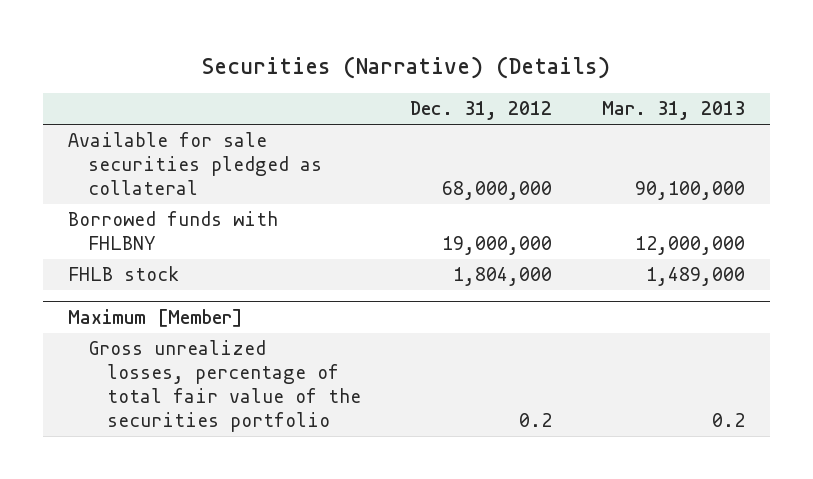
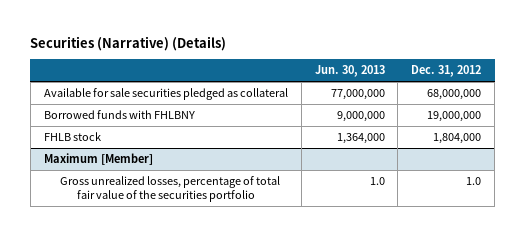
- | Dec. 31, 2012 | Mar. 31, 2013
+ | Jun. 30, 2013 | Dec. 31, 2012
@ Maximum [Member]
- Gross unrealized losses, percentage of total fair value of the securities portfolio | 0.2 | 0.2
+ Gross unrealized losses, percentage of total fair value of the securities portfolio | 1.0 | 1.0

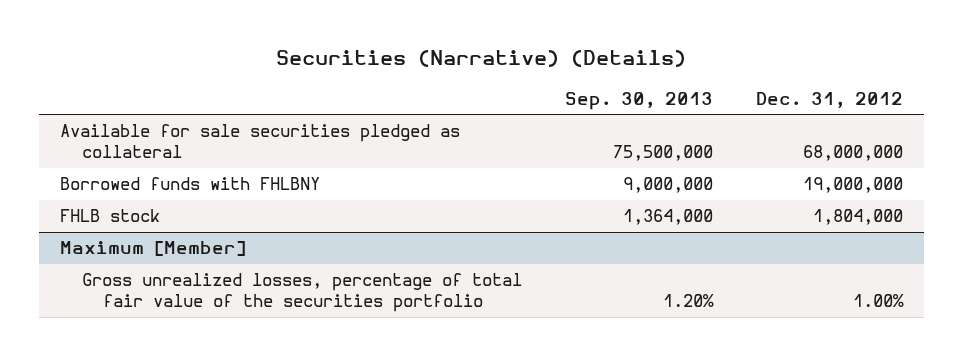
- | Jun. 30, 2013 | Dec. 31, 2012
+ | Sep. 30, 2013 | Dec. 31, 2012
@ Maximum [Member]
- Gross unrealized losses, percentage of total fair value of the securities portfolio | 1.0 | 1.0
+ Gross unrealized losses, percentage of total fair value of the securities portfolio | 1.20% | 1.00%

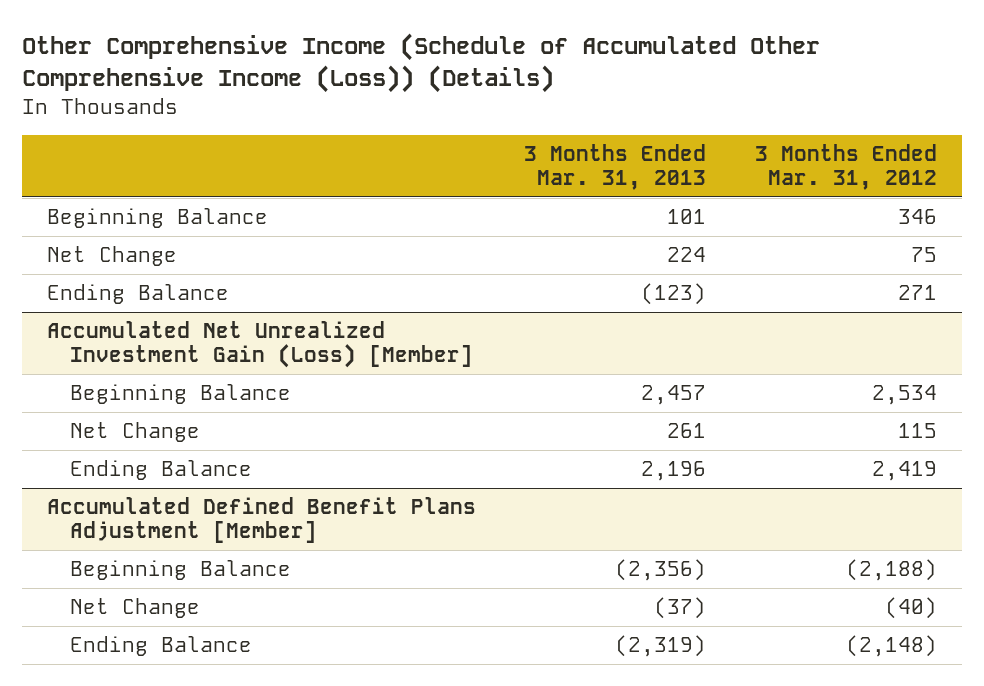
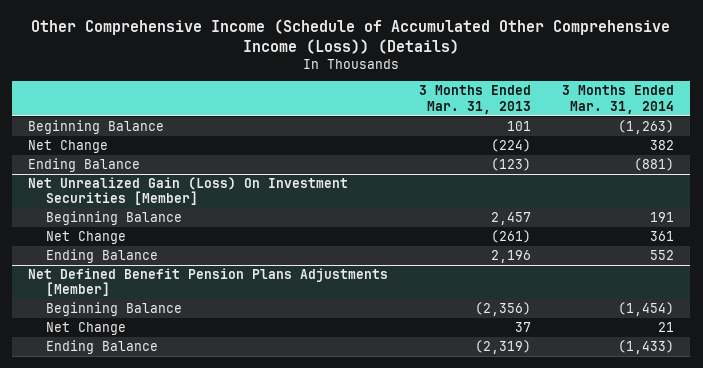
- | 3 Months Ended Mar. 31, 2013 | 3 Months Ended Mar. 31, 2012
+ | 3 Months Ended Mar. 31, 2013 | 3 Months Ended Mar. 31, 2014
- Net Change | 224 | 75
+ Net Change | (224) | 382
- Accumulated Net Unrealized Investment Gain (Loss) [Member]
+ Net Unrealized Gain (Loss) On Investment Securities [Member]
- Net Change | 261 | 115
+ Net Change | (261) | 361
- Accumulated Defined Benefit Plans Adjustment [Member]
+ Net Defined Benefit Pension Plans Adjustments [Member]
- Net Change | (37) | (40)
+ Net Change | 37 | 21

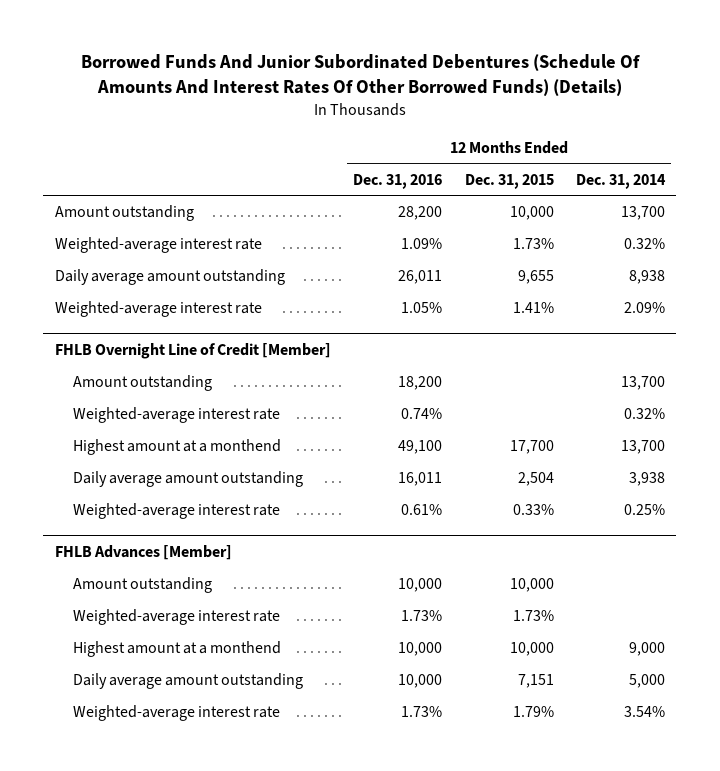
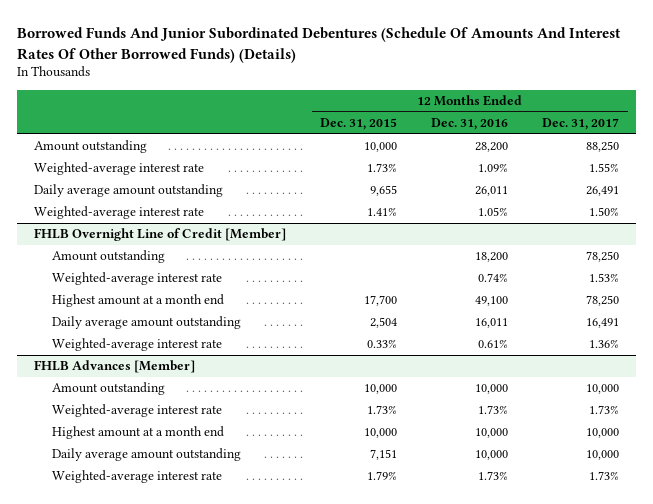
- | 12 Months Ended Dec. 31, 2016 | 12 Months Ended Dec. 31, 2015 | 12 Months Ended Dec. 31, 2014
+ | 12 Months Ended Dec. 31, 2015 | 12 Months Ended Dec. 31, 2016 | 12 Months Ended Dec. 31, 2017
@ FHLB Overnight Line of Credit [Member]
- Highest amount at a monthend | 49,100 | 17,700 | 13,700
+ Highest amount at a month end | 17,700 | 49,100 | 78,250
@ FHLB Advances [Member]
- Highest amount at a monthend | 10,000 | 10,000 | 9,000
+ Highest amount at a month end | 10,000 | 10,000 | 10,000

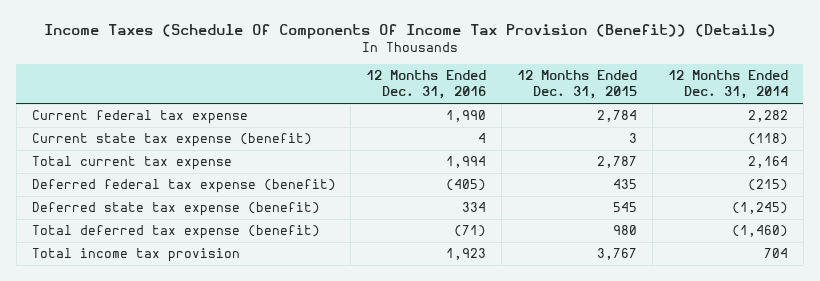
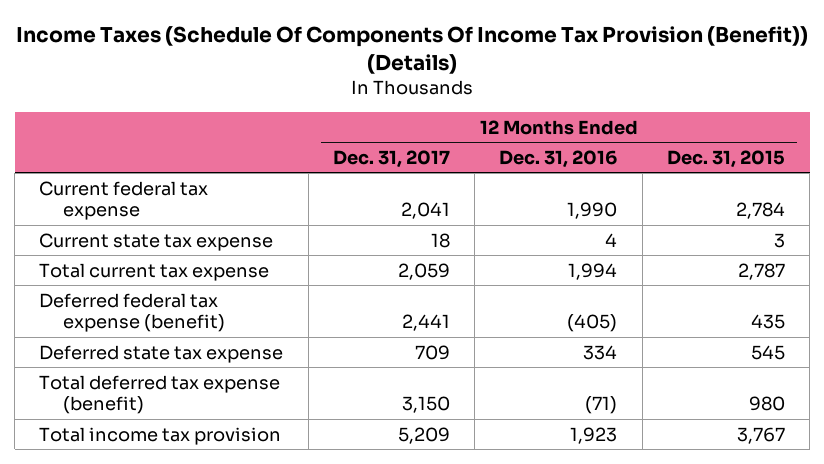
- | 12 Months Ended Dec. 31, 2016 | 12 Months Ended Dec. 31, 2015 | 12 Months Ended Dec. 31, 2014
+ | 12 Months Ended Dec. 31, 2017 | 12 Months Ended Dec. 31, 2016 | 12 Months Ended Dec. 31, 2015
- Current state tax expense (benefit) | 4 | 3 | (118)
+ Current state tax expense | 18 | 4 | 3
- Deferred state tax expense (benefit) | 334 | 545 | (1,245)
+ Deferred state tax expense | 709 | 334 | 545

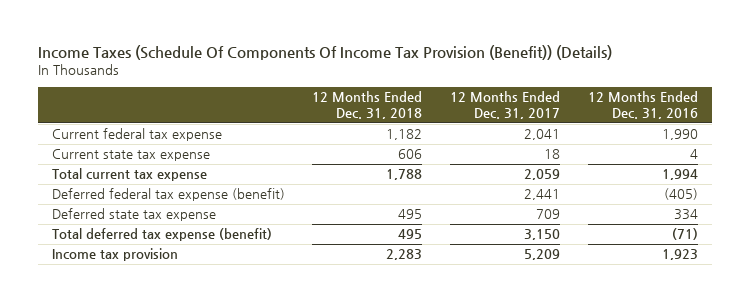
- | 12 Months Ended Dec. 31, 2017 | 12 Months Ended Dec. 31, 2016 | 12 Months Ended Dec. 31, 2015
+ | 12 Months Ended Dec. 31, 2018 | 12 Months Ended Dec. 31, 2017 | 12 Months Ended Dec. 31, 2016
- Total income tax provision | 5,209 | 1,923 | 3,767
+ Income tax provision | 2,283 | 5,209 | 1,923

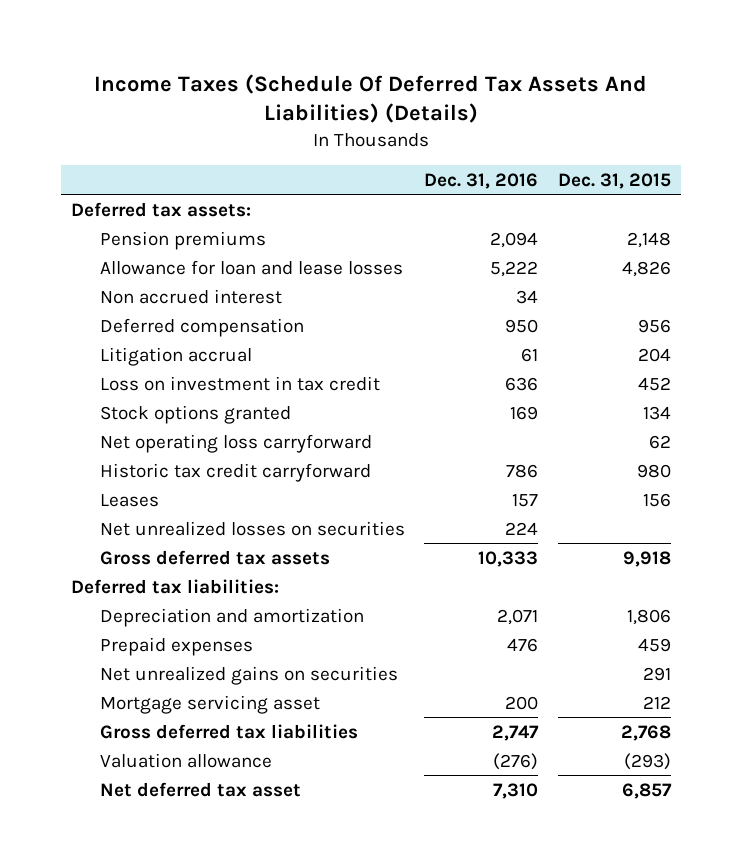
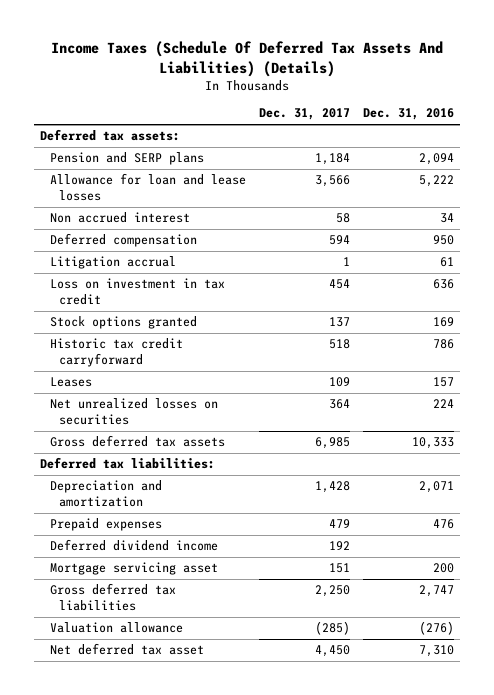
- | Dec. 31, 2016 | Dec. 31, 2015
+ | Dec. 31, 2017 | Dec. 31, 2016
- Pension premiums | 2,094 | 2,148
+ Pension and SERP plans | 1,184 | 2,094
- Net operating loss carryforward | | 62
- Net unrealized gains on securities | | 291
+ Deferred dividend income | 192 |

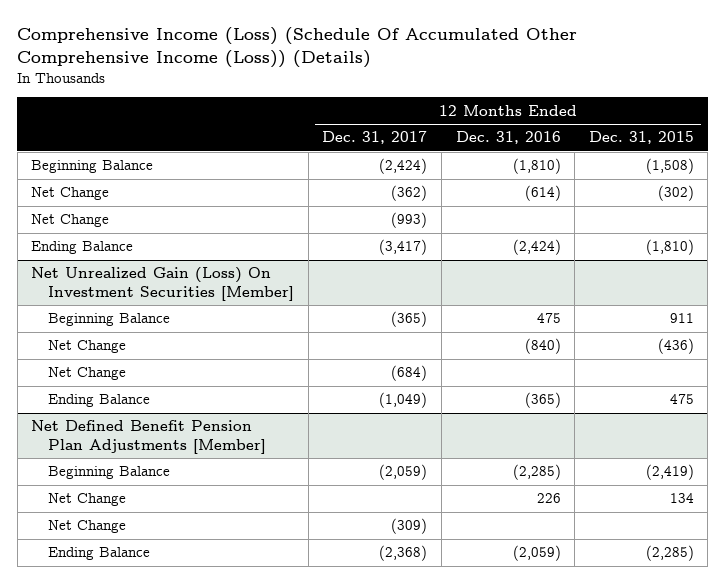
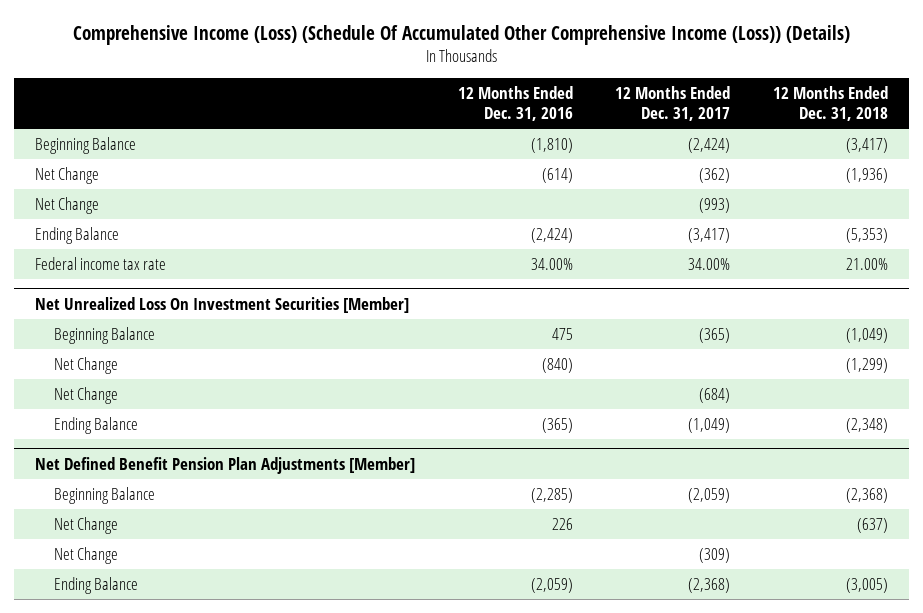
- | 12 Months Ended Dec. 31, 2017 | 12 Months Ended Dec. 31, 2016 | 12 Months Ended Dec. 31, 2015
+ | 12 Months Ended Dec. 31, 2016 | 12 Months Ended Dec. 31, 2017 | 12 Months Ended Dec. 31, 2018
- Net Unrealized Gain (Loss) On Investment Securities [Member]
+ Federal income tax rate | 34.00% | 34.00% | 21.00%
+ Net Unrealized Loss On Investment Securities [Member]

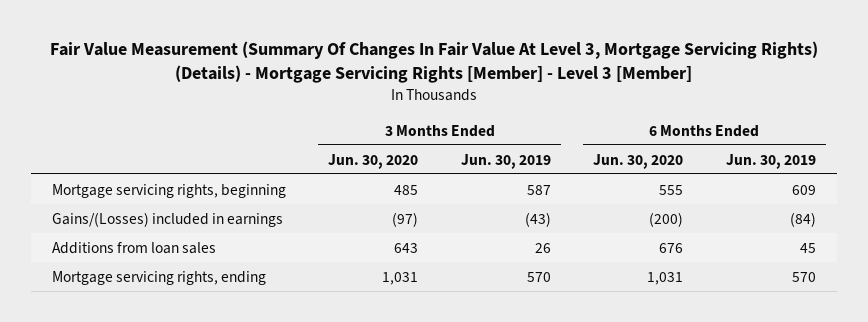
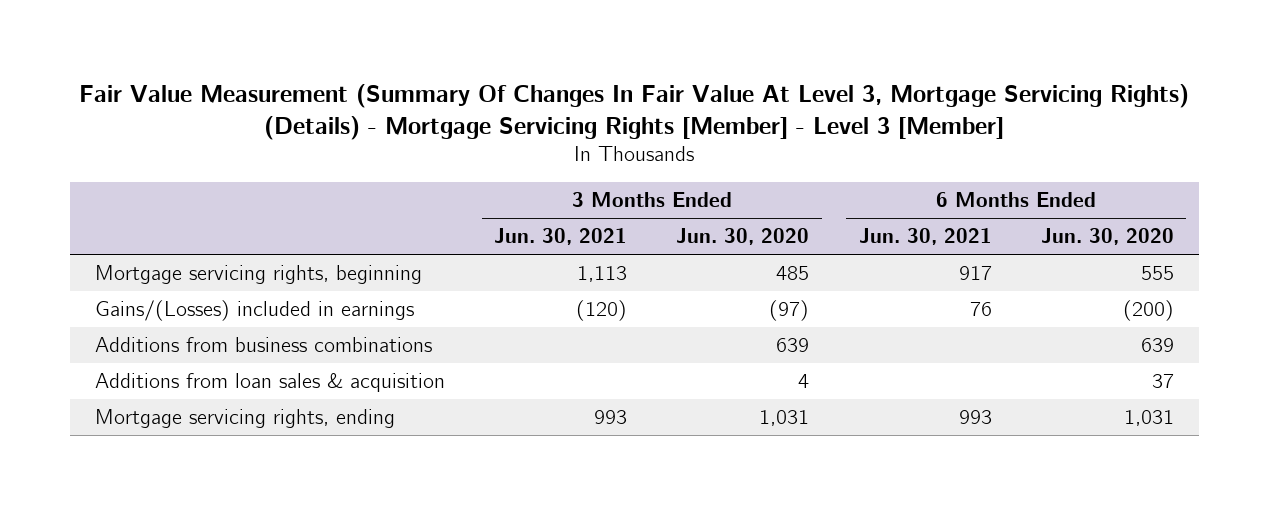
- | 3 Months Ended Jun. 30, 2020 | 3 Months Ended Jun. 30, 2019 | 6 Months Ended Jun. 30, 2020 | 6 Months Ended Jun. 30, 2019
+ | 3 Months Ended Jun. 30, 2021 | 3 Months Ended Jun. 30, 2020 | 6 Months Ended Jun. 30, 2021 | 6 Months Ended Jun. 30, 2020
- Additions from loan sales | 643 | 26 | 676 | 45
+ Additions from business combinations | | 639 | | 639
+ Additions from loan sales & acquisition | | 4 | | 37

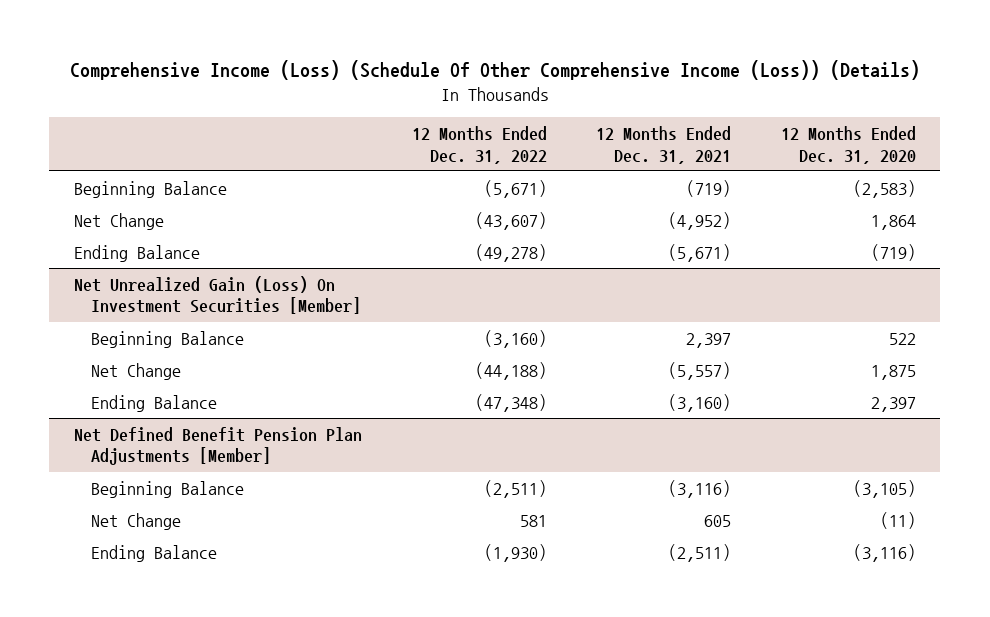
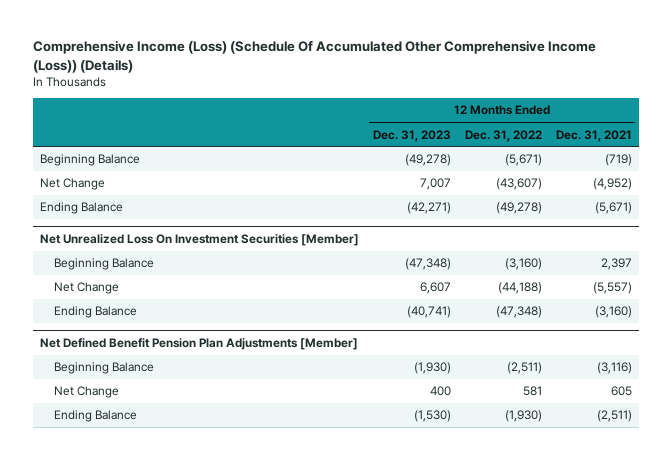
- Comprehensive Income (Loss) (Schedule Of Other Comprehensive Income (Loss)) (Details)
+ Comprehensive Income (Loss) (Schedule Of Accumulated Other Comprehensive Income (Loss)) (Details)
- | 12 Months Ended Dec. 31, 2022 | 12 Months Ended Dec. 31, 2021 | 12 Months Ended Dec. 31, 2020
+ | 12 Months Ended Dec. 31, 2023 | 12 Months Ended Dec. 31, 2022 | 12 Months Ended Dec. 31, 2021
- Net Unrealized Gain (Loss) On Investment Securities [Member]
+ Net Unrealized Loss On Investment Securities [Member]

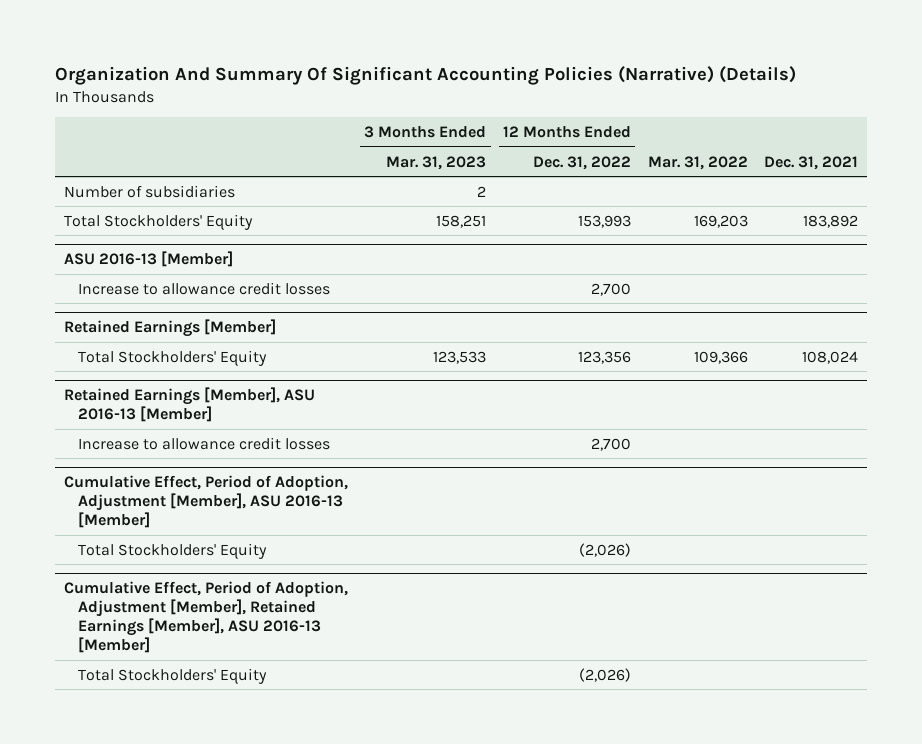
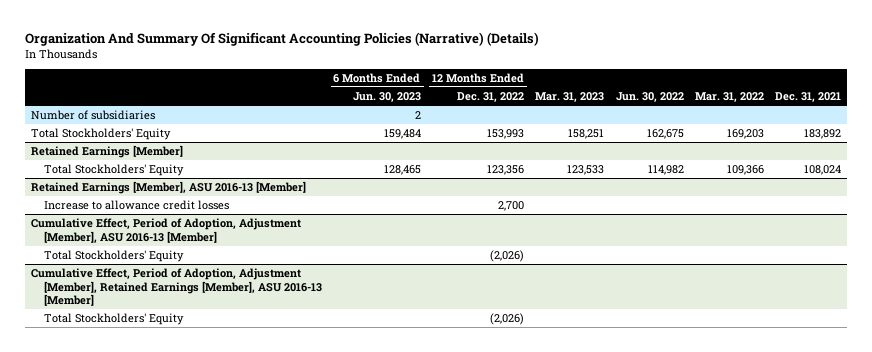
- | 3 Months Ended Mar. 31, 2023 | 12 Months Ended Dec. 31, 2022 | Mar. 31, 2022 | Dec. 31, 2021
+ | 6 Months Ended Jun. 30, 2023 | 12 Months Ended Dec. 31, 2022 | Mar. 31, 2023 | Jun. 30, 2022 | Mar. 31, 2022 | Dec. 31, 2021
- ASU 2016-13 [Member]
- Increase to allowance credit losses | | 2,700 | |

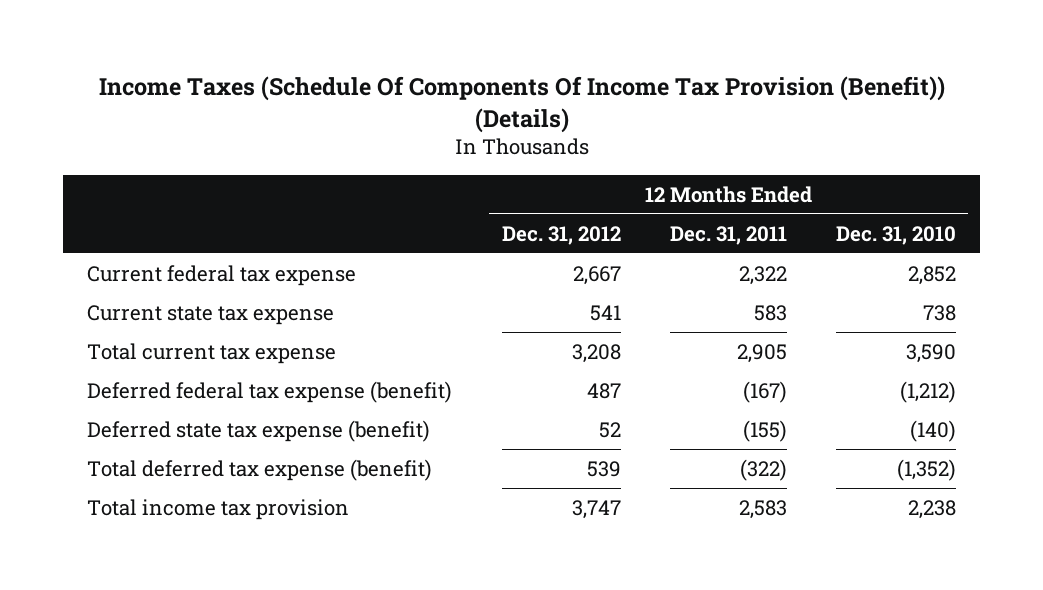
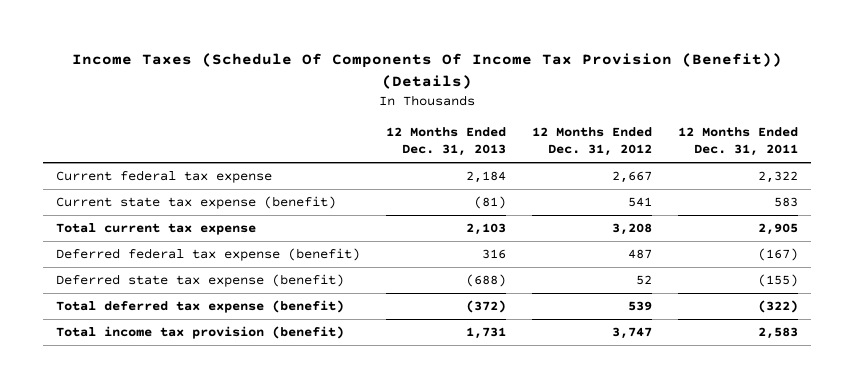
- | 12 Months Ended Dec. 31, 2012 | 12 Months Ended Dec. 31, 2011 | 12 Months Ended Dec. 31, 2010
+ | 12 Months Ended Dec. 31, 2013 | 12 Months Ended Dec. 31, 2012 | 12 Months Ended Dec. 31, 2011
- Current state tax expense | 541 | 583 | 738
+ Current state tax expense (benefit) | (81) | 541 | 583
- Total income tax provision | 3,747 | 2,583 | 2,238
+ Total income tax provision (benefit) | 1,731 | 3,747 | 2,583

